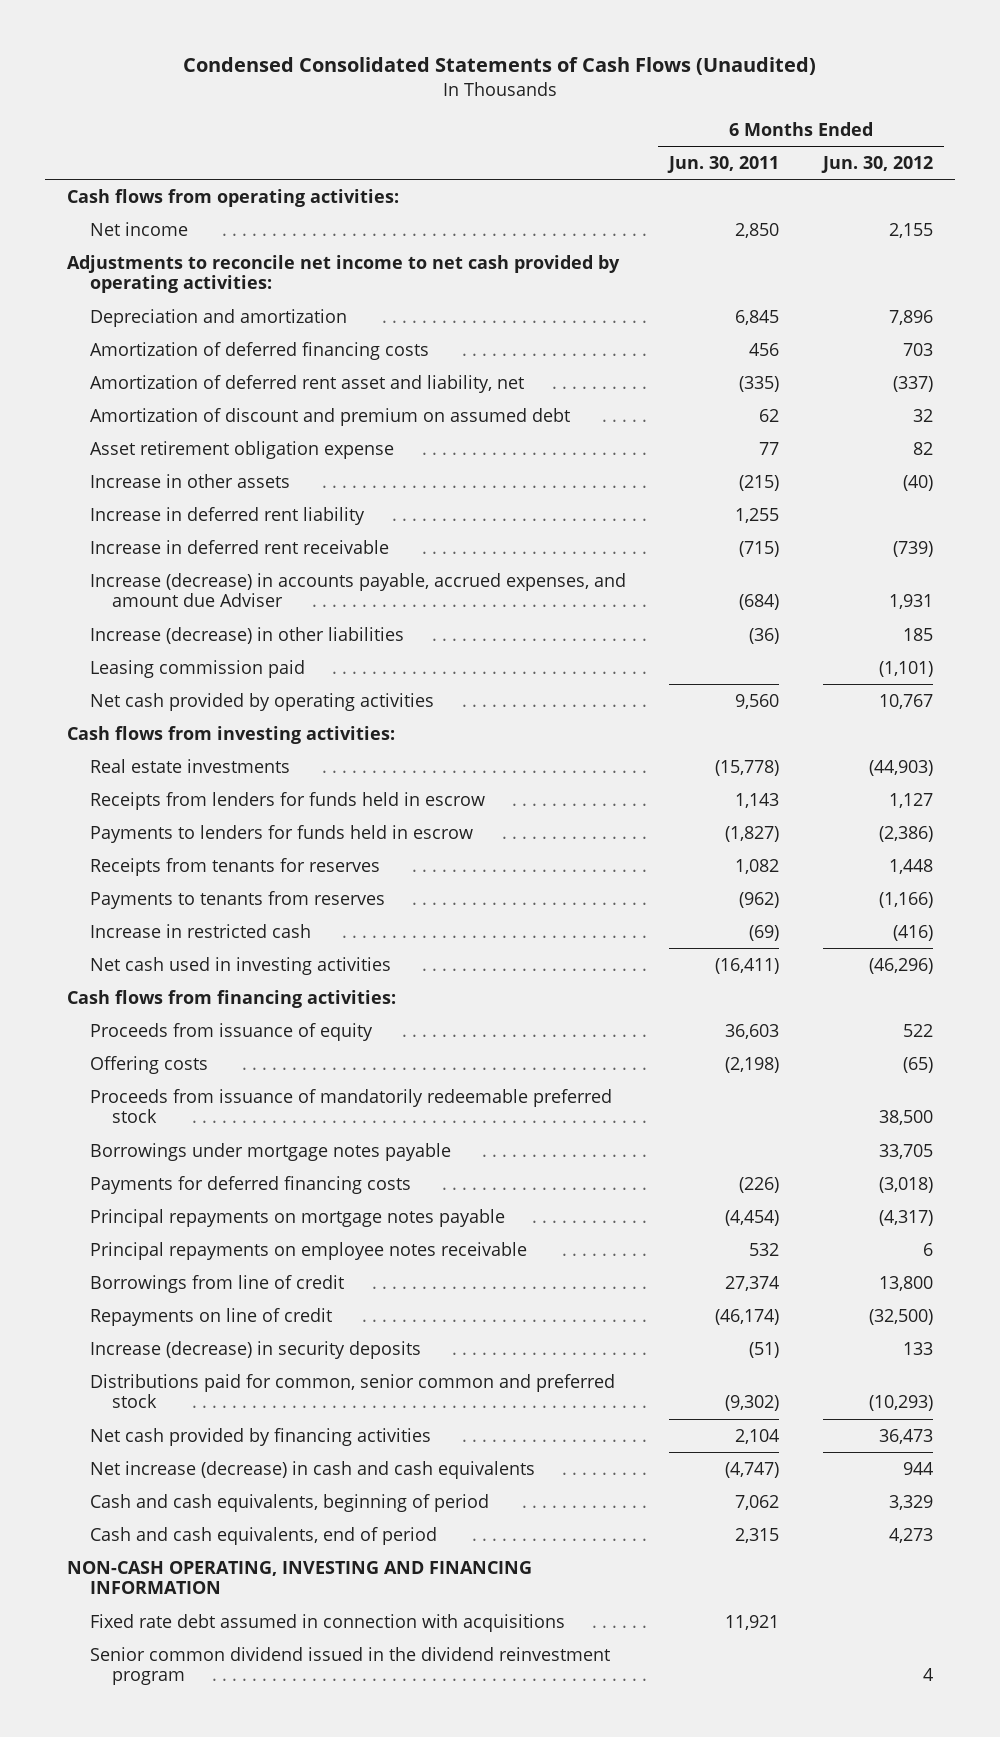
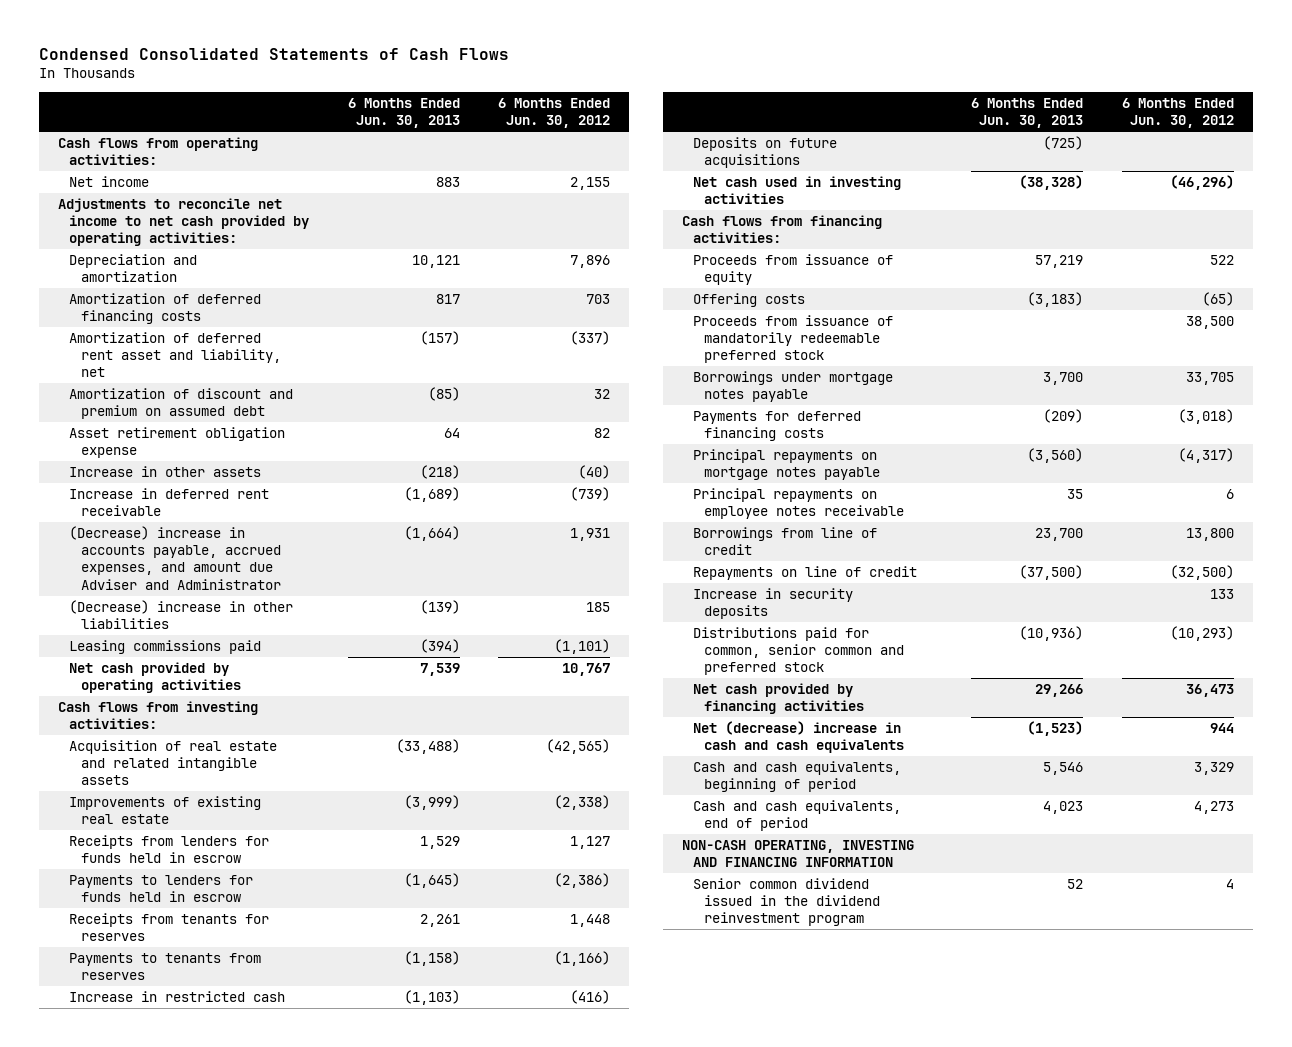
- Condensed Consolidated Statements of Cash Flows (Unaudited)
+ Condensed Consolidated Statements of Cash Flows
- | 6 Months Ended Jun. 30, 2011 | 6 Months Ended Jun. 30, 2012
+ | 6 Months Ended Jun. 30, 2013 | 6 Months Ended Jun. 30, 2012
- Increase in deferred rent liability | 1,255 |
- Increase (decrease) in accounts payable, accrued expenses, and amount due Adviser | (684) | 1,931
- Increase (decrease) in other liabilities | (36) | 185
- Leasing commission paid | | (1,101)
+ (Decrease) increase in accounts payable, accrued expenses, and amount due Adviser and Administrator | (1,664) | 1,931
+ (Decrease) increase in other liabilities | (139) | 185
+ Leasing commissions paid | (394) | (1,101)
- Real estate investments | (15,778) | (44,903)
+ Acquisition of real estate and related intangible assets | (33,488) | (42,565)
+ Improvements of existing real estate | (3,999) | (2,338)
+ Deposits on future acquisitions | (725) |
- Increase (decrease) in security deposits | (51) | 133
+ Increase in security deposits | | 133
- Net increase (decrease) in cash and cash equivalents | (4,747) | 944
+ Net (decrease) increase in cash and cash equivalents | (1,523) | 944
- Fixed rate debt assumed in connection with acquisitions | 11,921 |

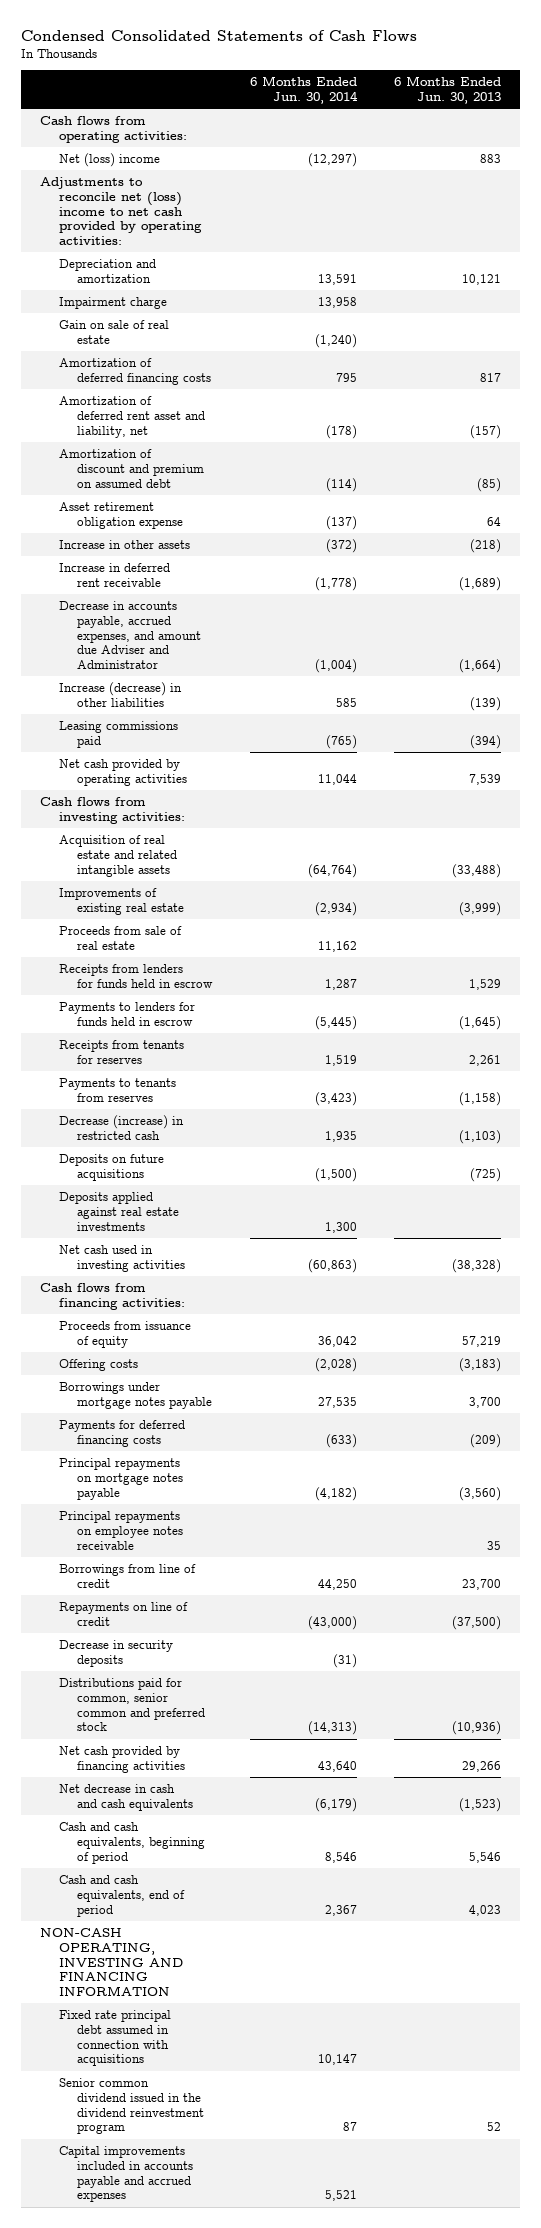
- | 6 Months Ended Jun. 30, 2013 | 6 Months Ended Jun. 30, 2012
+ | 6 Months Ended Jun. 30, 2014 | 6 Months Ended Jun. 30, 2013
- Net income | 883 | 2,155
- Adjustments to reconcile net income to net cash provided by operating activities:
+ Net (loss) income | (12,297) | 883
+ Adjustments to reconcile net (loss) income to net cash provided by operating activities:
+ Impairment charge | 13,958 |
+ Gain on sale of real estate | (1,240) |
- (Decrease) increase in accounts payable, accrued expenses, and amount due Adviser and Administrator | (1,664) | 1,931
- (Decrease) increase in other liabilities | (139) | 185
+ Decrease in accounts payable, accrued expenses, and amount due Adviser and Administrator | (1,004) | (1,664)
+ Increase (decrease) in other liabilities | 585 | (139)
+ Proceeds from sale of real estate | 11,162 |
- Increase in restricted cash | (1,103) | (416)
+ Decrease (increase) in restricted cash | 1,935 | (1,103)
+ Deposits applied against real estate investments | 1,300 |
- Proceeds from issuance of mandatorily redeemable preferred stock | | 38,500
- Increase in security deposits | | 133
+ Decrease in security deposits | (31) |
- Net (decrease) increase in cash and cash equivalents | (1,523) | 944
+ Net decrease in cash and cash equivalents | (6,179) | (1,523)
+ Fixed rate principal debt assumed in connection with acquisitions | 10,147 |
+ Capital improvements included in accounts payable and accrued expenses | 5,521 |

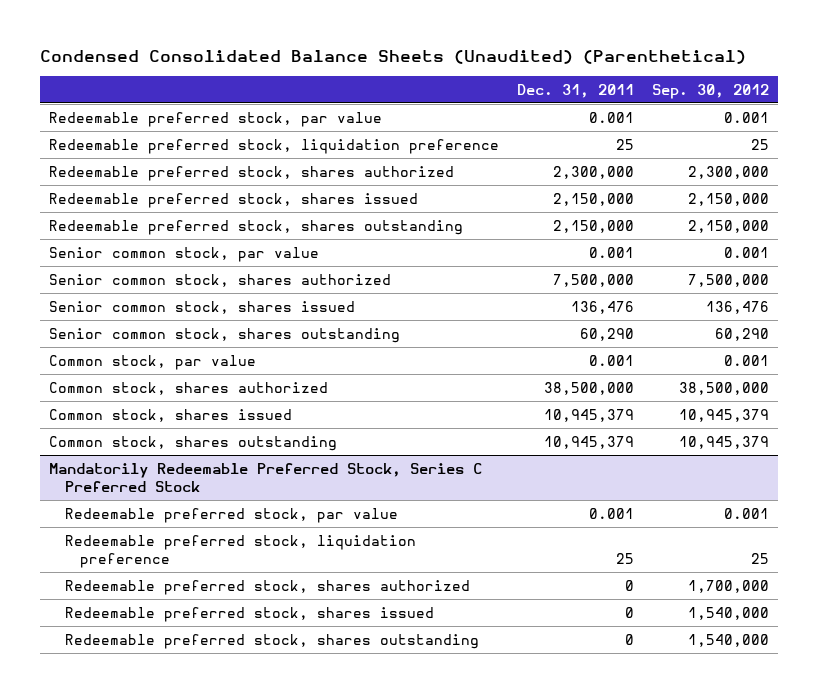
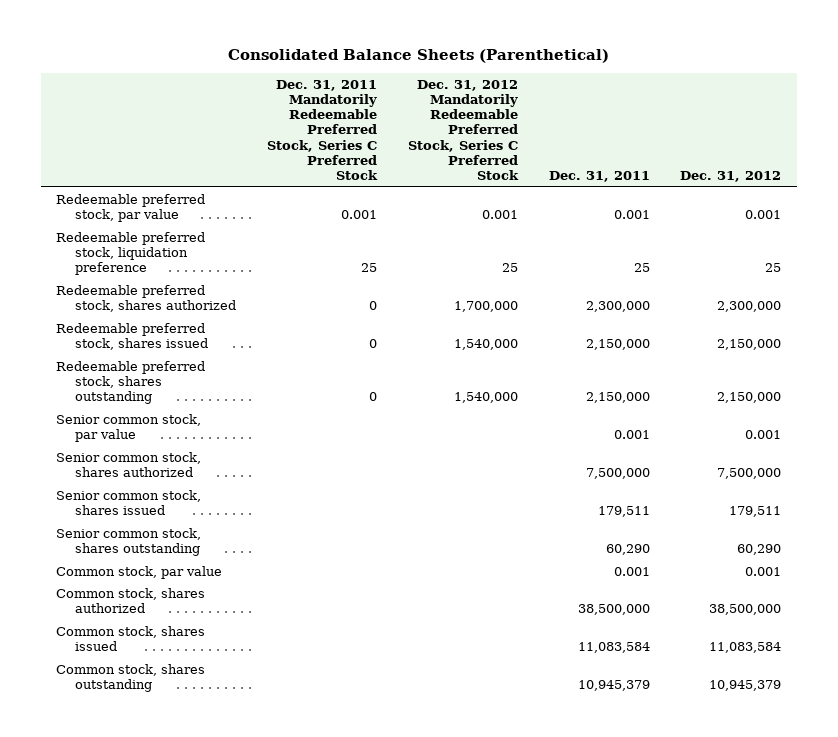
- Condensed Consolidated Balance Sheets (Unaudited) (Parenthetical)
+ Consolidated Balance Sheets (Parenthetical)
- | Dec. 31, 2011 | Sep. 30, 2012
+ | Dec. 31, 2011 Mandatorily Redeemable Preferred Stock, Series C Preferred Stock | Dec. 31, 2012 Mandatorily Redeemable Preferred Stock, Series C Preferred Stock | Dec. 31, 2011 | Dec. 31, 2012
- Senior common stock, shares issued | 136,476 | 136,476
+ Senior common stock, shares issued | | | 179,511 | 179,511
- Common stock, shares issued | 10,945,379 | 10,945,379
+ Common stock, shares issued | | | 11,083,584 | 11,083,584
- Mandatorily Redeemable Preferred Stock, Series C Preferred Stock
- Redeemable preferred stock, par value | 0.001 | 0.001
- Redeemable preferred stock, liquidation preference | 25 | 25
- Redeemable preferred stock, shares authorized | 0 | 1,700,000
- Redeemable preferred stock, shares issued | 0 | 1,540,000
- Redeemable preferred stock, shares outstanding | 0 | 1,540,000

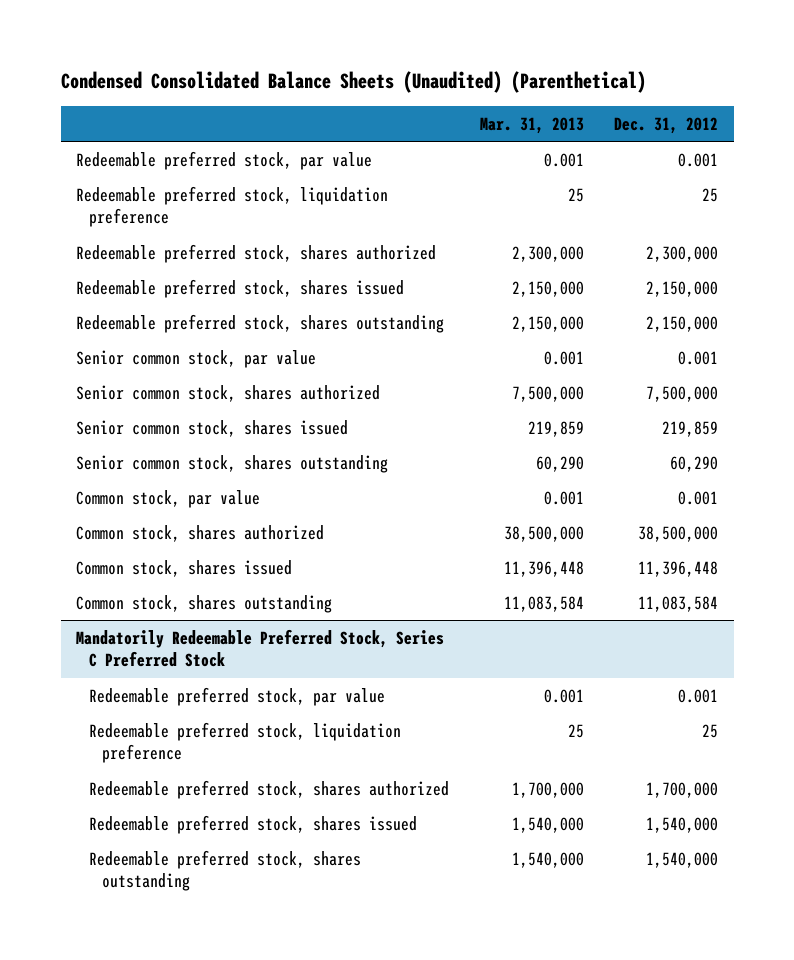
- Consolidated Balance Sheets (Parenthetical)
+ Condensed Consolidated Balance Sheets (Unaudited) (Parenthetical)
- | Dec. 31, 2011 Mandatorily Redeemable Preferred Stock, Series C Preferred Stock | Dec. 31, 2012 Mandatorily Redeemable Preferred Stock, Series C Preferred Stock | Dec. 31, 2011 | Dec. 31, 2012
+ | Mar. 31, 2013 | Dec. 31, 2012
- Senior common stock, shares issued | | | 179,511 | 179,511
+ Senior common stock, shares issued | 219,859 | 219,859
- Common stock, shares issued | | | 11,083,584 | 11,083,584
- Common stock, shares outstanding | | | 10,945,379 | 10,945,379
+ Common stock, shares issued | 11,396,448 | 11,396,448
+ Common stock, shares outstanding | 11,083,584 | 11,083,584
+ Mandatorily Redeemable Preferred Stock, Series C Preferred Stock
+ Redeemable preferred stock, par value | 0.001 | 0.001
+ Redeemable preferred stock, liquidation preference | 25 | 25
+ Redeemable preferred stock, shares authorized | 1,700,000 | 1,700,000
+ Redeemable preferred stock, shares issued | 1,540,000 | 1,540,000
+ Redeemable preferred stock, shares outstanding | 1,540,000 | 1,540,000

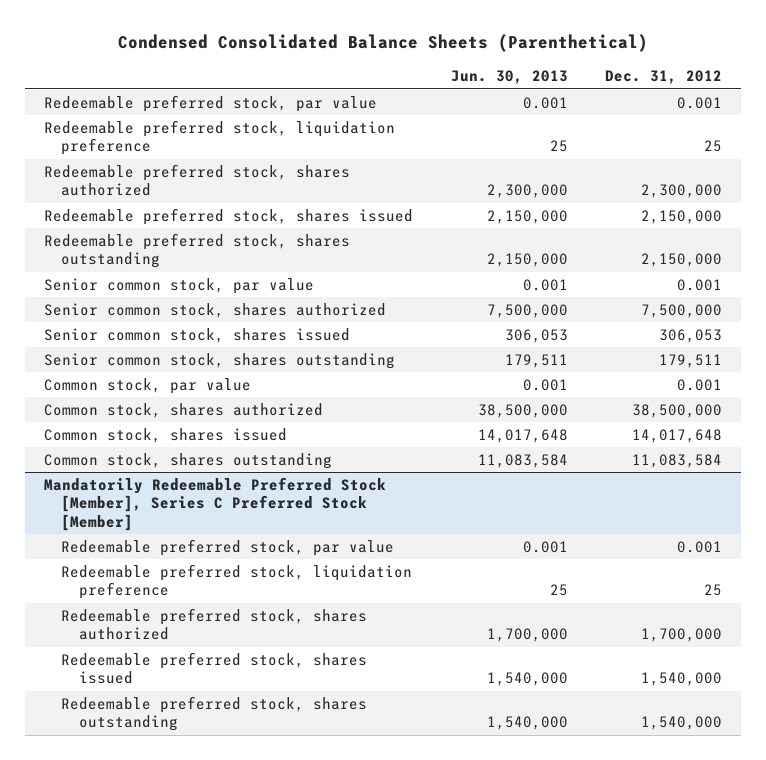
- Condensed Consolidated Balance Sheets (Unaudited) (Parenthetical)
+ Condensed Consolidated Balance Sheets (Parenthetical)
- | Mar. 31, 2013 | Dec. 31, 2012
+ | Jun. 30, 2013 | Dec. 31, 2012
- Senior common stock, shares issued | 219,859 | 219,859
- Senior common stock, shares outstanding | 60,290 | 60,290
+ Senior common stock, shares issued | 306,053 | 306,053
+ Senior common stock, shares outstanding | 179,511 | 179,511
- Common stock, shares issued | 11,396,448 | 11,396,448
+ Common stock, shares issued | 14,017,648 | 14,017,648
- Mandatorily Redeemable Preferred Stock, Series C Preferred Stock
+ Mandatorily Redeemable Preferred Stock [Member], Series C Preferred Stock [Member]

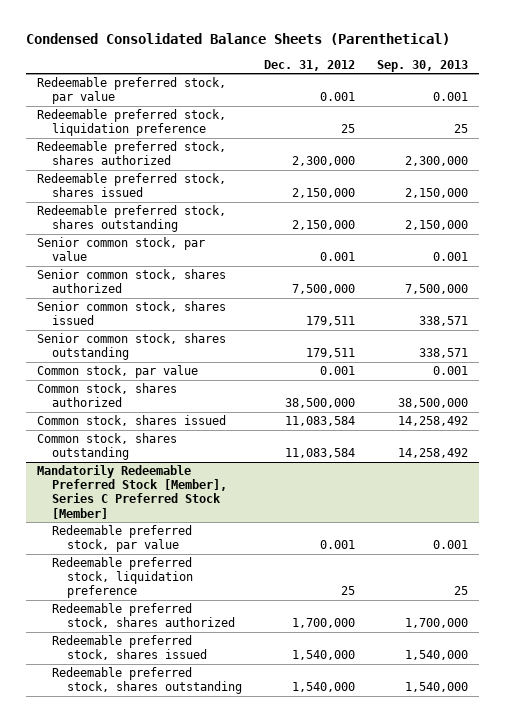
- | Jun. 30, 2013 | Dec. 31, 2012
+ | Dec. 31, 2012 | Sep. 30, 2013
- Senior common stock, shares issued | 306,053 | 306,053
+ Senior common stock, shares issued | 179,511 | 338,571
- Common stock, shares issued | 14,017,648 | 14,017,648
+ Common stock, shares issued | 11,083,584 | 14,258,492

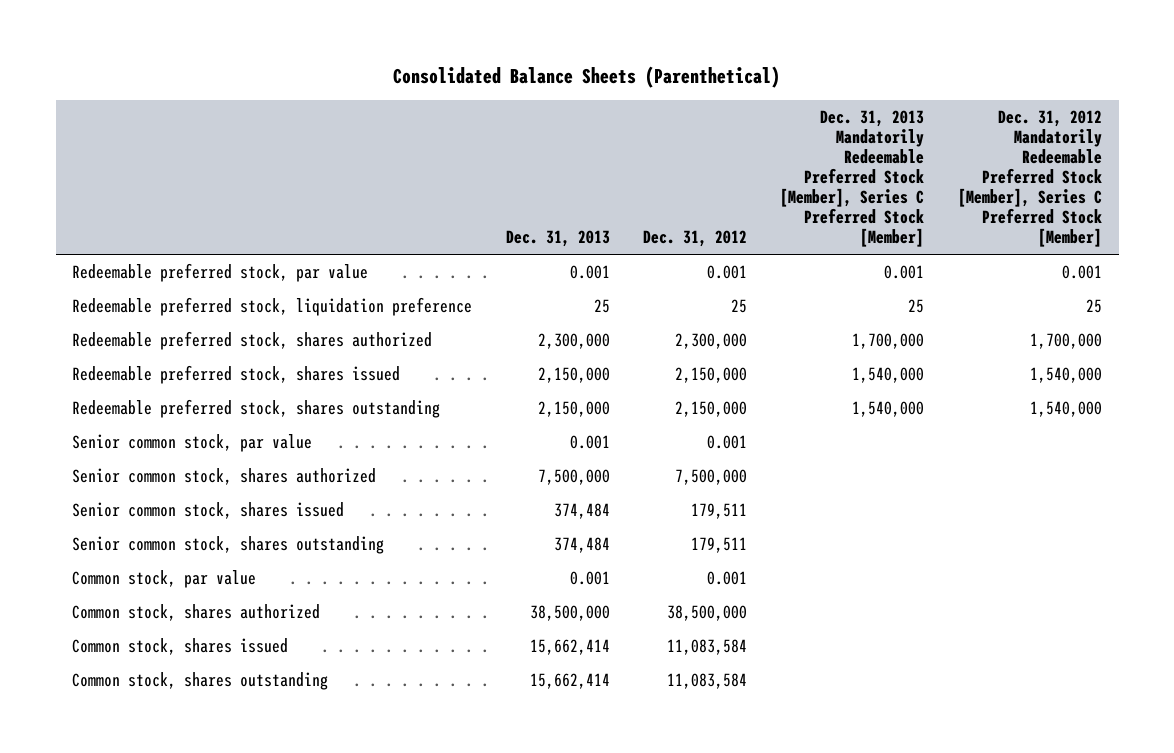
- Condensed Consolidated Balance Sheets (Parenthetical)
+ Consolidated Balance Sheets (Parenthetical)
- | Dec. 31, 2012 | Sep. 30, 2013
+ | Dec. 31, 2013 | Dec. 31, 2012 | Dec. 31, 2013 Mandatorily Redeemable Preferred Stock [Member], Series C Preferred Stock [Member] | Dec. 31, 2012 Mandatorily Redeemable Preferred Stock [Member], Series C Preferred Stock [Member]
- Mandatorily Redeemable Preferred Stock [Member], Series C Preferred Stock [Member]
- Redeemable preferred stock, par value | 0.001 | 0.001
- Redeemable preferred stock, liquidation preference | 25 | 25
- Redeemable preferred stock, shares authorized | 1,700,000 | 1,700,000
- Redeemable preferred stock, shares issued | 1,540,000 | 1,540,000
- Redeemable preferred stock, shares outstanding | 1,540,000 | 1,540,000

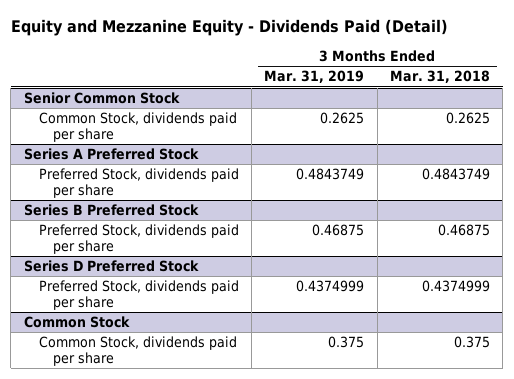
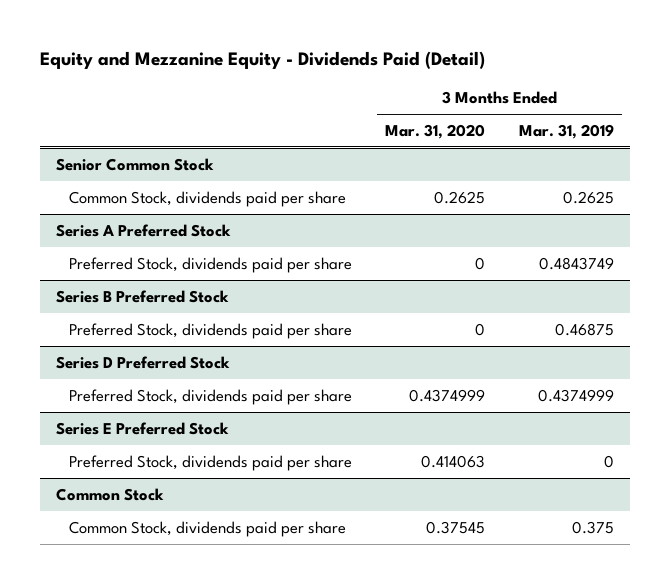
- | 3 Months Ended Mar. 31, 2019 | 3 Months Ended Mar. 31, 2018
+ | 3 Months Ended Mar. 31, 2020 | 3 Months Ended Mar. 31, 2019
+ Series E Preferred Stock
+ Preferred Stock, dividends paid per share | 0.414063 | 0

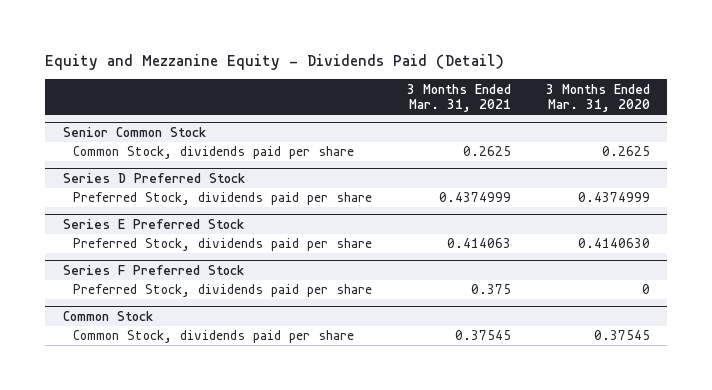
- | 3 Months Ended Mar. 31, 2020 | 3 Months Ended Mar. 31, 2019
+ | 3 Months Ended Mar. 31, 2021 | 3 Months Ended Mar. 31, 2020
- Series A Preferred Stock
- Preferred Stock, dividends paid per share | 0 | 0.4843749
- Series B Preferred Stock
- Preferred Stock, dividends paid per share | 0 | 0.46875
@ Series E Preferred Stock
- Preferred Stock, dividends paid per share | 0.414063 | 0
+ Preferred Stock, dividends paid per share | 0.414063 | 0.4140630
+ Series F Preferred Stock
+ Preferred Stock, dividends paid per share | 0.375 | 0

